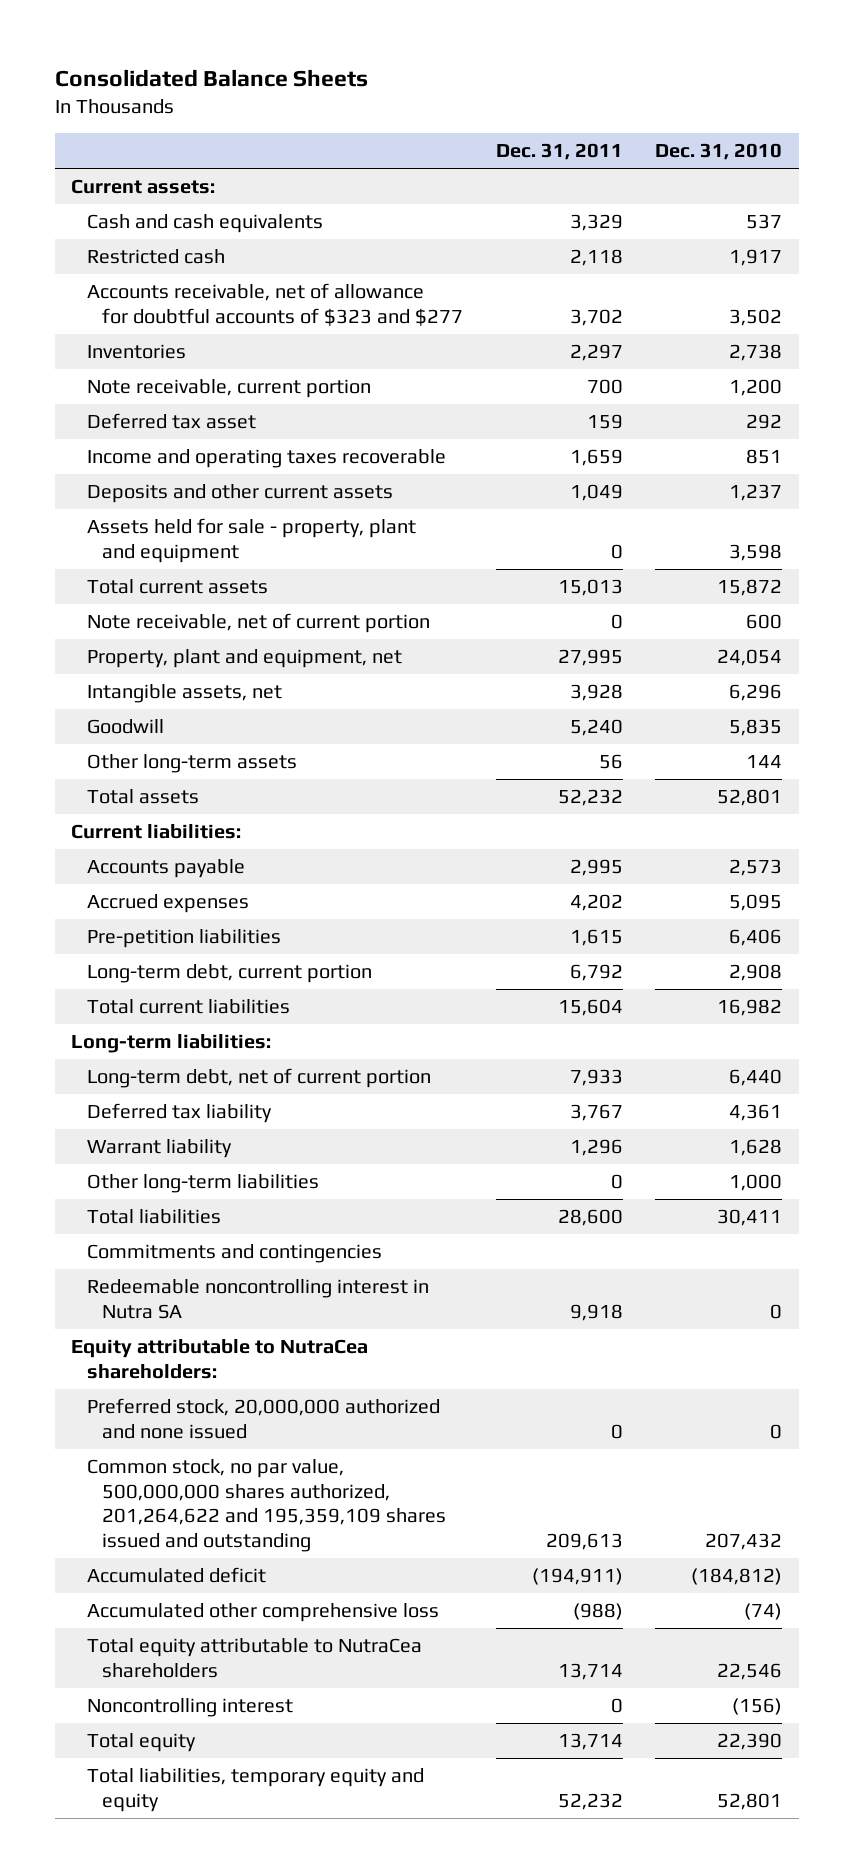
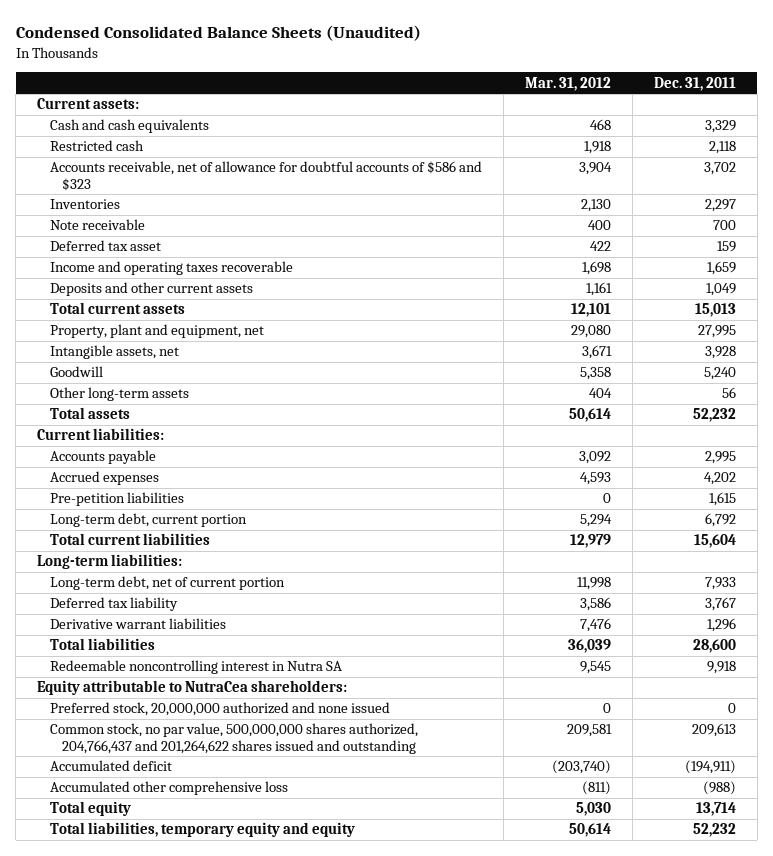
- Consolidated Balance Sheets
+ Condensed Consolidated Balance Sheets (Unaudited)
- | Dec. 31, 2011 | Dec. 31, 2010
+ | Mar. 31, 2012 | Dec. 31, 2011
- Accounts receivable, net of allowance for doubtful accounts of $323 and $277 | 3,702 | 3,502
+ Accounts receivable, net of allowance for doubtful accounts of $586 and $323 | 3,904 | 3,702
- Note receivable, current portion | 700 | 1,200
+ Note receivable | 400 | 700
- Assets held for sale - property, plant and equipment | 0 | 3,598
- Note receivable, net of current portion | 0 | 600
- Warrant liability | 1,296 | 1,628
- Other long-term liabilities | 0 | 1,000
+ Derivative warrant liabilities | 7,476 | 1,296
- Commitments and contingencies
- Common stock, no par value, 500,000,000 shares authorized, 201,264,622 and 195,359,109 shares issued and outstanding | 209,613 | 207,432
+ Common stock, no par value, 500,000,000 shares authorized, 204,766,437 and 201,264,622 shares issued and outstanding | 209,581 | 209,613
- Total equity attributable to NutraCea shareholders | 13,714 | 22,546
- Noncontrolling interest | 0 | (156)

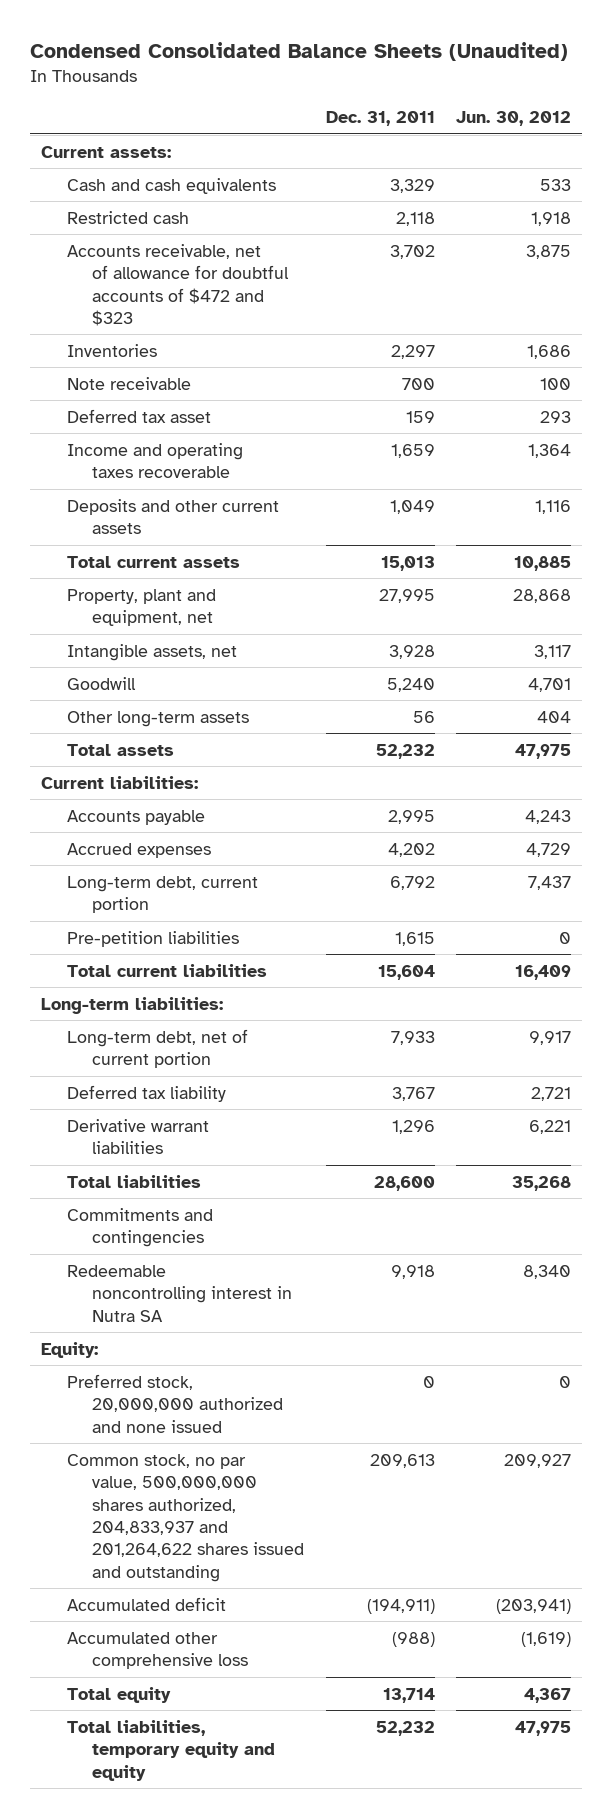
- | Mar. 31, 2012 | Dec. 31, 2011
+ | Dec. 31, 2011 | Jun. 30, 2012
- Accounts receivable, net of allowance for doubtful accounts of $586 and $323 | 3,904 | 3,702
+ Accounts receivable, net of allowance for doubtful accounts of $472 and $323 | 3,702 | 3,875
moved down: Pre-petition liabilities | 1,615 | 0
+ Commitments and contingencies
- Equity attributable to NutraCea shareholders:
+ Equity:
- Common stock, no par value, 500,000,000 shares authorized, 204,766,437 and 201,264,622 shares issued and outstanding | 209,581 | 209,613
+ Common stock, no par value, 500,000,000 shares authorized, 204,833,937 and 201,264,622 shares issued and outstanding | 209,613 | 209,927

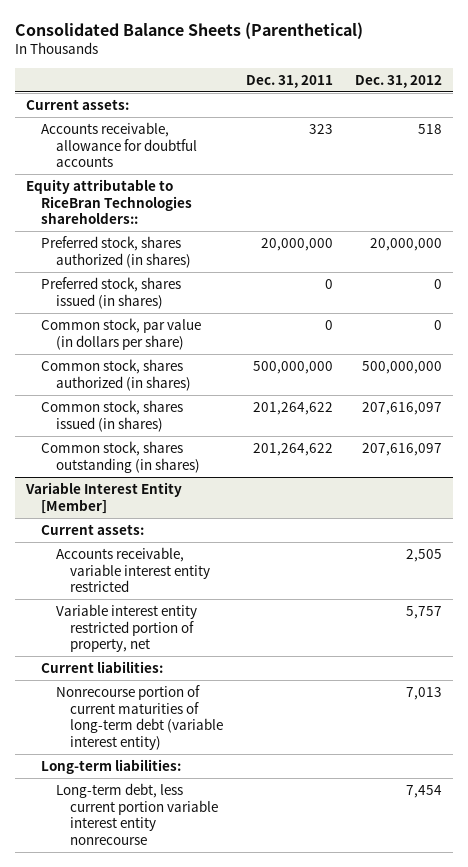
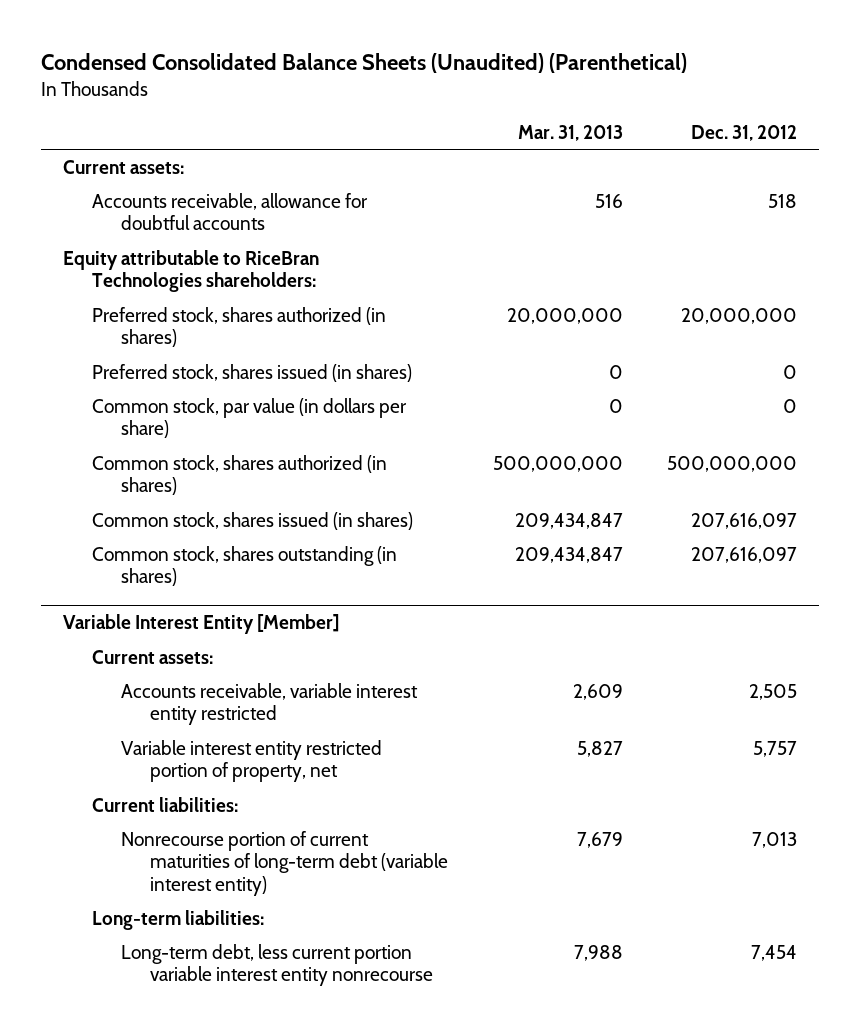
- Consolidated Balance Sheets (Parenthetical)
+ Condensed Consolidated Balance Sheets (Unaudited) (Parenthetical)
- | Dec. 31, 2011 | Dec. 31, 2012
+ | Mar. 31, 2013 | Dec. 31, 2012
- Equity attributable to RiceBran Technologies shareholders::
+ Equity attributable to RiceBran Technologies shareholders:

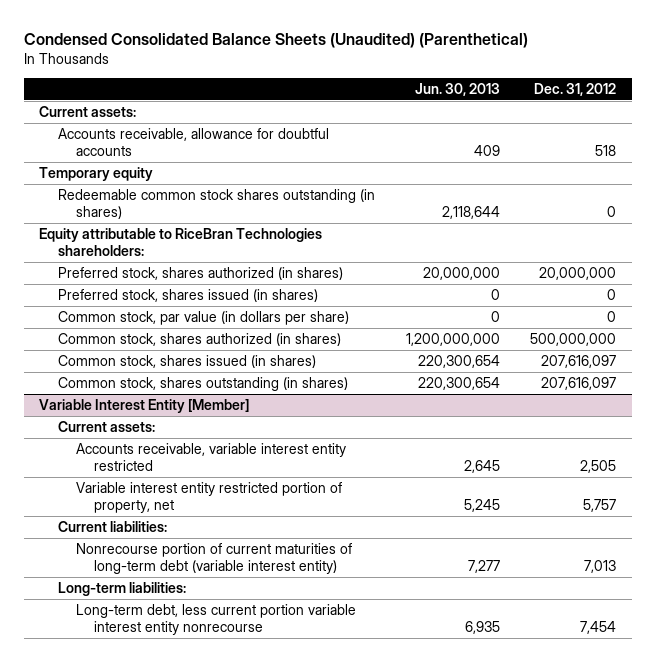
- | Mar. 31, 2013 | Dec. 31, 2012
+ | Jun. 30, 2013 | Dec. 31, 2012
+ Temporary equity
+ Redeemable common stock shares outstanding (in shares) | 2,118,644 | 0

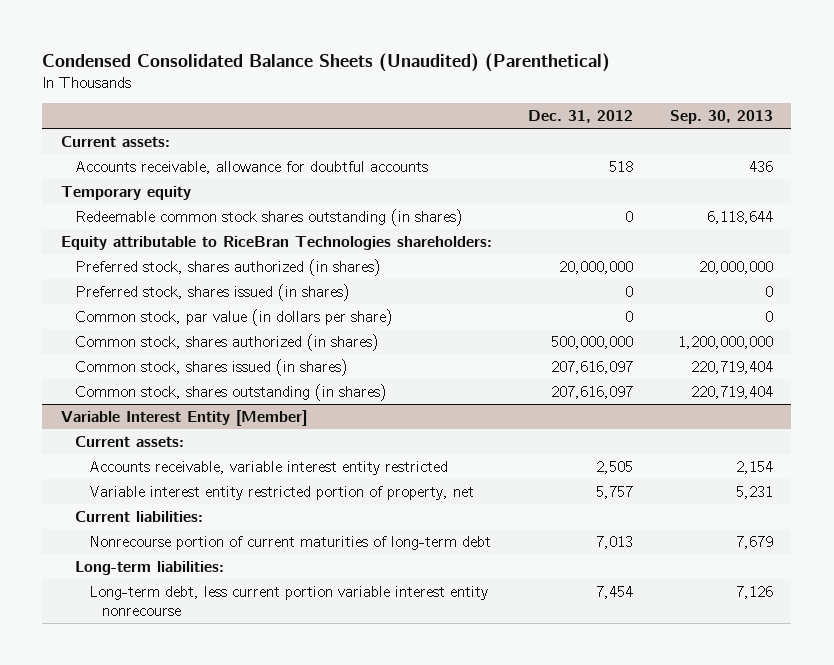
- | Jun. 30, 2013 | Dec. 31, 2012
+ | Dec. 31, 2012 | Sep. 30, 2013
@ Variable Interest Entity [Member]
- Nonrecourse portion of current maturities of long-term debt (variable interest entity) | 7,277 | 7,013
+ Nonrecourse portion of current maturities of long-term debt | 7,013 | 7,679

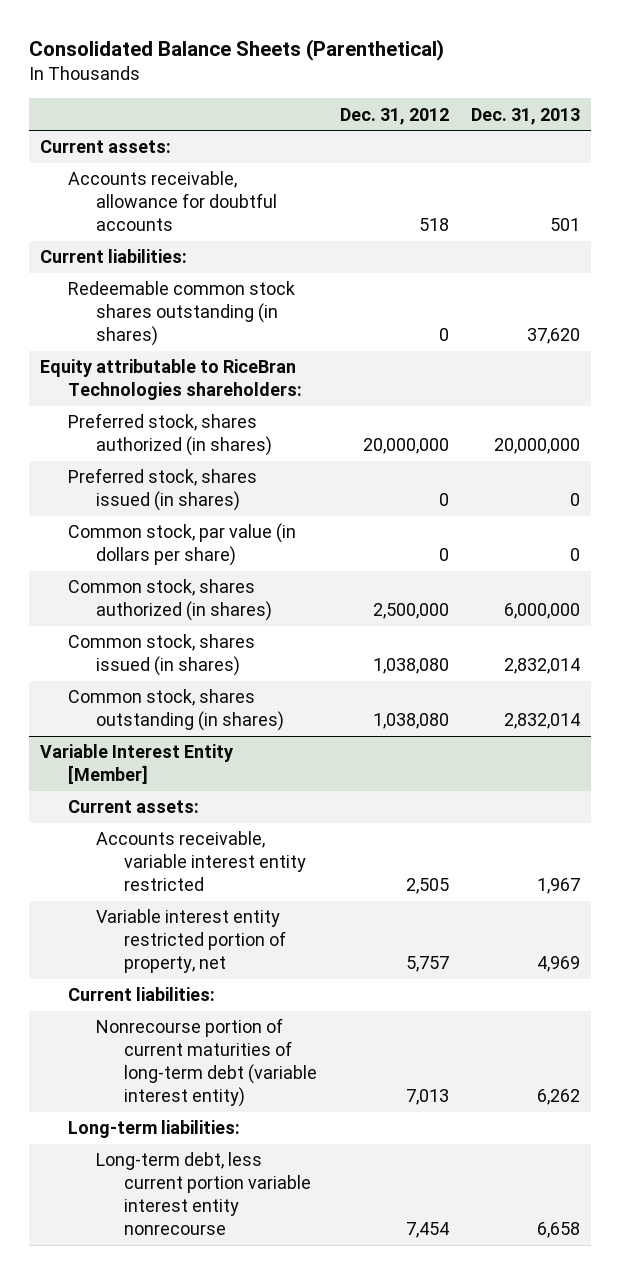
- Condensed Consolidated Balance Sheets (Unaudited) (Parenthetical)
+ Consolidated Balance Sheets (Parenthetical)
- | Dec. 31, 2012 | Sep. 30, 2013
+ | Dec. 31, 2012 | Dec. 31, 2013
- Temporary equity
+ Current liabilities:
- Common stock, shares authorized (in shares) | 500,000,000 | 1,200,000,000
- Common stock, shares issued (in shares) | 207,616,097 | 220,719,404
- Common stock, shares outstanding (in shares) | 207,616,097 | 220,719,404
+ Common stock, shares authorized (in shares) | 2,500,000 | 6,000,000
+ Common stock, shares issued (in shares) | 1,038,080 | 2,832,014
+ Common stock, shares outstanding (in shares) | 1,038,080 | 2,832,014
@ Variable Interest Entity [Member]
- Nonrecourse portion of current maturities of long-term debt | 7,013 | 7,679
+ Nonrecourse portion of current maturities of long-term debt (variable interest entity) | 7,013 | 6,262

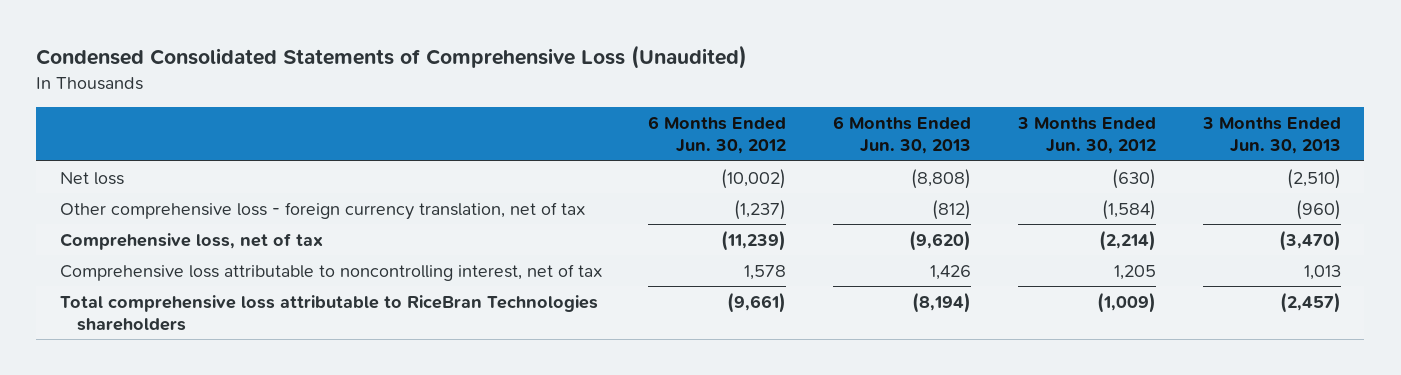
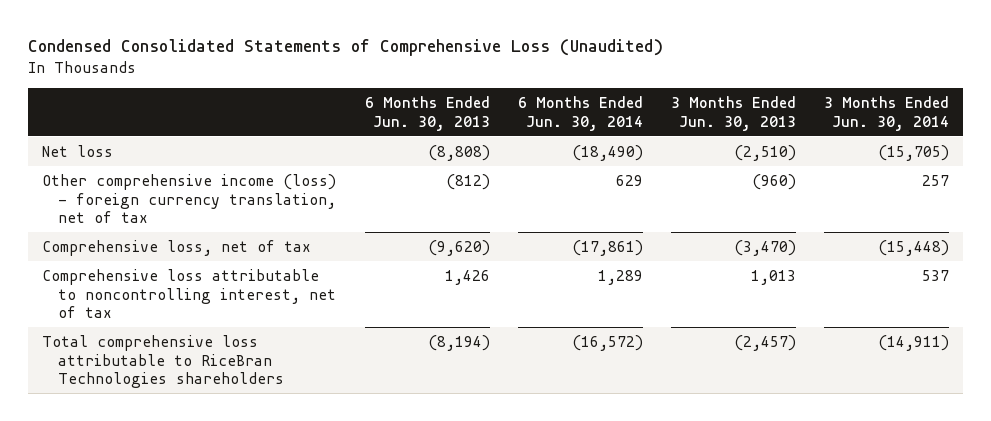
- | 6 Months Ended Jun. 30, 2012 | 6 Months Ended Jun. 30, 2013 | 3 Months Ended Jun. 30, 2012 | 3 Months Ended Jun. 30, 2013
+ | 6 Months Ended Jun. 30, 2013 | 6 Months Ended Jun. 30, 2014 | 3 Months Ended Jun. 30, 2013 | 3 Months Ended Jun. 30, 2014
- Other comprehensive loss - foreign currency translation, net of tax | (1,237) | (812) | (1,584) | (960)
+ Other comprehensive income (loss) - foreign currency translation, net of tax | (812) | 629 | (960) | 257

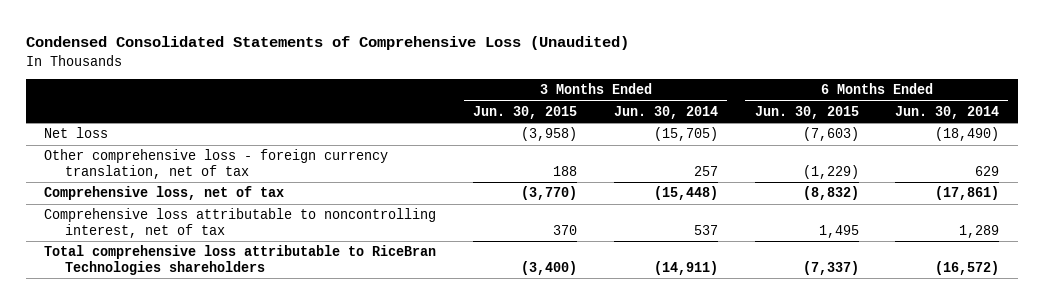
- | 6 Months Ended Jun. 30, 2013 | 6 Months Ended Jun. 30, 2014 | 3 Months Ended Jun. 30, 2013 | 3 Months Ended Jun. 30, 2014
+ | 3 Months Ended Jun. 30, 2015 | 3 Months Ended Jun. 30, 2014 | 6 Months Ended Jun. 30, 2015 | 6 Months Ended Jun. 30, 2014
- Other comprehensive income (loss) - foreign currency translation, net of tax | (812) | 629 | (960) | 257
+ Other comprehensive loss - foreign currency translation, net of tax | 188 | 257 | (1,229) | 629

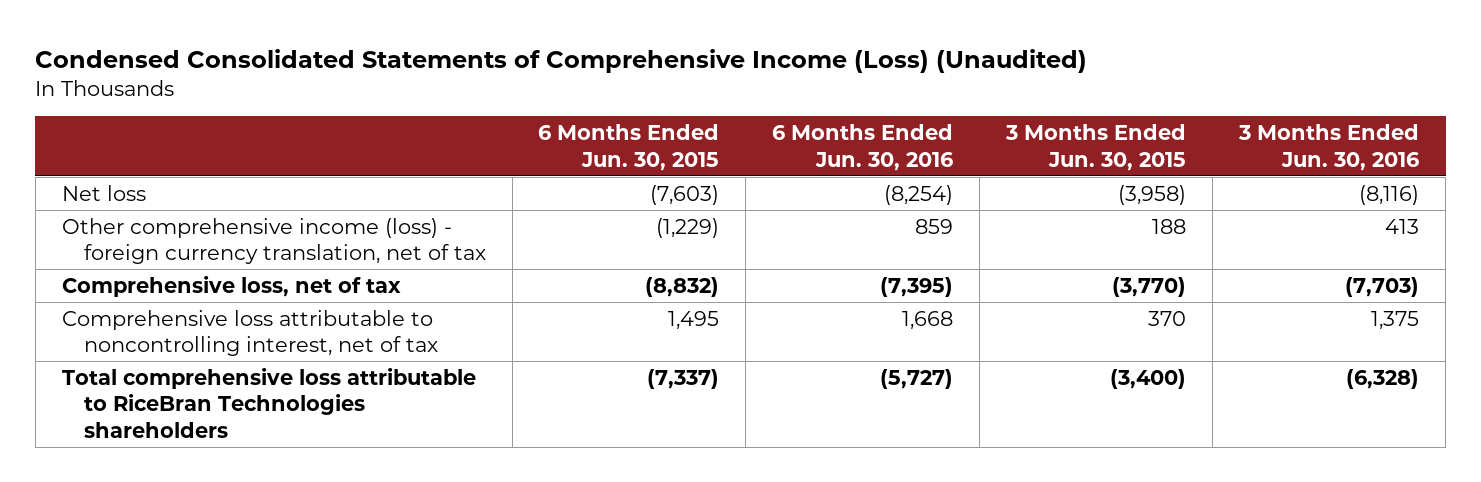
- Condensed Consolidated Statements of Comprehensive Loss (Unaudited)
+ Condensed Consolidated Statements of Comprehensive Income (Loss) (Unaudited)
- | 3 Months Ended Jun. 30, 2015 | 3 Months Ended Jun. 30, 2014 | 6 Months Ended Jun. 30, 2015 | 6 Months Ended Jun. 30, 2014
+ | 6 Months Ended Jun. 30, 2015 | 6 Months Ended Jun. 30, 2016 | 3 Months Ended Jun. 30, 2015 | 3 Months Ended Jun. 30, 2016
- Other comprehensive loss - foreign currency translation, net of tax | 188 | 257 | (1,229) | 629
+ Other comprehensive income (loss) - foreign currency translation, net of tax | (1,229) | 859 | 188 | 413

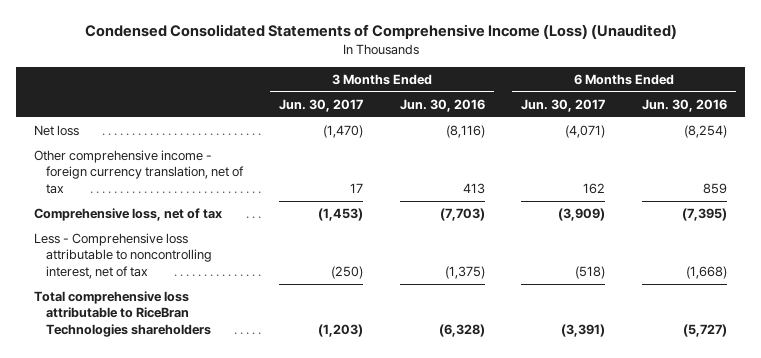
- | 6 Months Ended Jun. 30, 2015 | 6 Months Ended Jun. 30, 2016 | 3 Months Ended Jun. 30, 2015 | 3 Months Ended Jun. 30, 2016
+ | 3 Months Ended Jun. 30, 2017 | 3 Months Ended Jun. 30, 2016 | 6 Months Ended Jun. 30, 2017 | 6 Months Ended Jun. 30, 2016
- Other comprehensive income (loss) - foreign currency translation, net of tax | (1,229) | 859 | 188 | 413
+ Other comprehensive income - foreign currency translation, net of tax | 17 | 413 | 162 | 859
- Comprehensive loss attributable to noncontrolling interest, net of tax | 1,495 | 1,668 | 370 | 1,375
+ Less - Comprehensive loss attributable to noncontrolling interest, net of tax | (250) | (1,375) | (518) | (1,668)

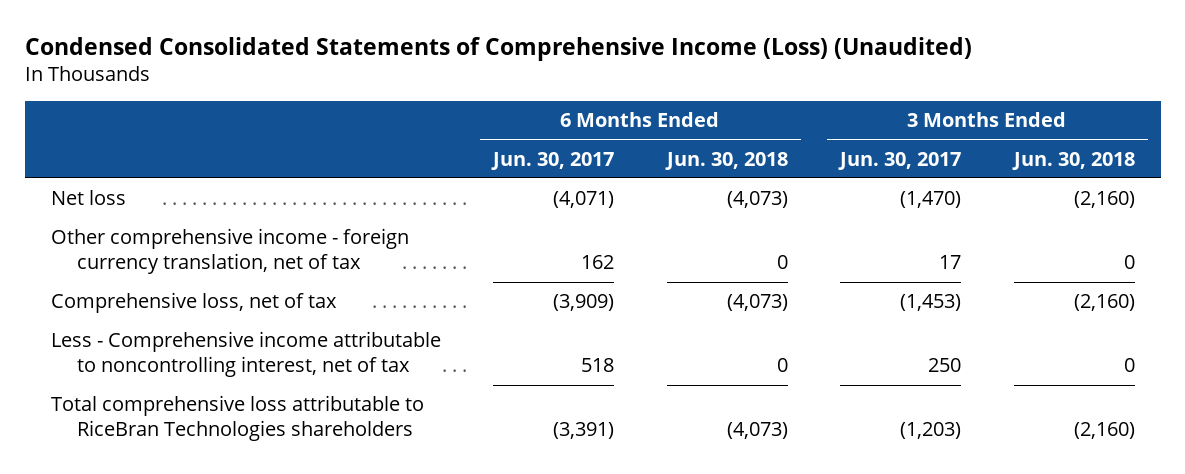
- | 3 Months Ended Jun. 30, 2017 | 3 Months Ended Jun. 30, 2016 | 6 Months Ended Jun. 30, 2017 | 6 Months Ended Jun. 30, 2016
+ | 6 Months Ended Jun. 30, 2017 | 6 Months Ended Jun. 30, 2018 | 3 Months Ended Jun. 30, 2017 | 3 Months Ended Jun. 30, 2018
- Less - Comprehensive loss attributable to noncontrolling interest, net of tax | (250) | (1,375) | (518) | (1,668)
+ Less - Comprehensive income attributable to noncontrolling interest, net of tax | 518 | 0 | 250 | 0

